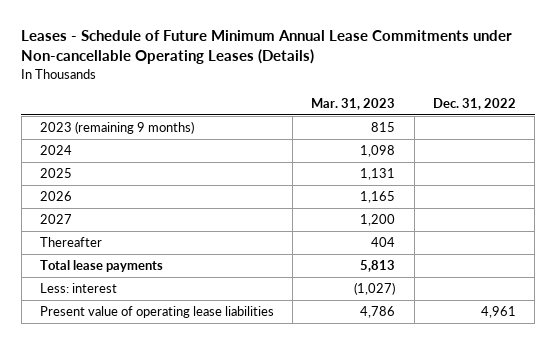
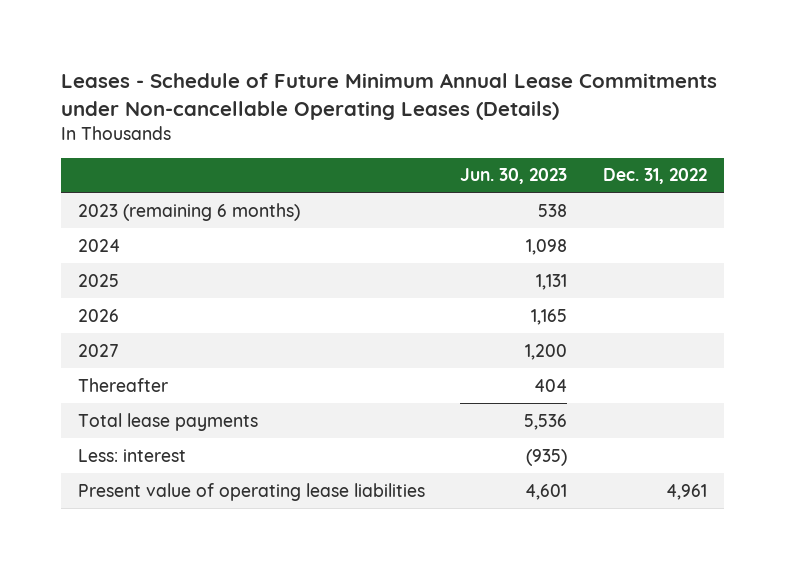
- | Mar. 31, 2023 | Dec. 31, 2022
+ | Jun. 30, 2023 | Dec. 31, 2022
- 2023 (remaining 9 months) | 815 |
+ 2023 (remaining 6 months) | 538 |

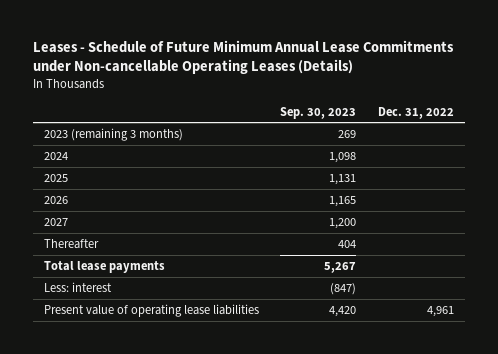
- | Jun. 30, 2023 | Dec. 31, 2022
+ | Sep. 30, 2023 | Dec. 31, 2022
- 2023 (remaining 6 months) | 538 |
+ 2023 (remaining 3 months) | 269 |

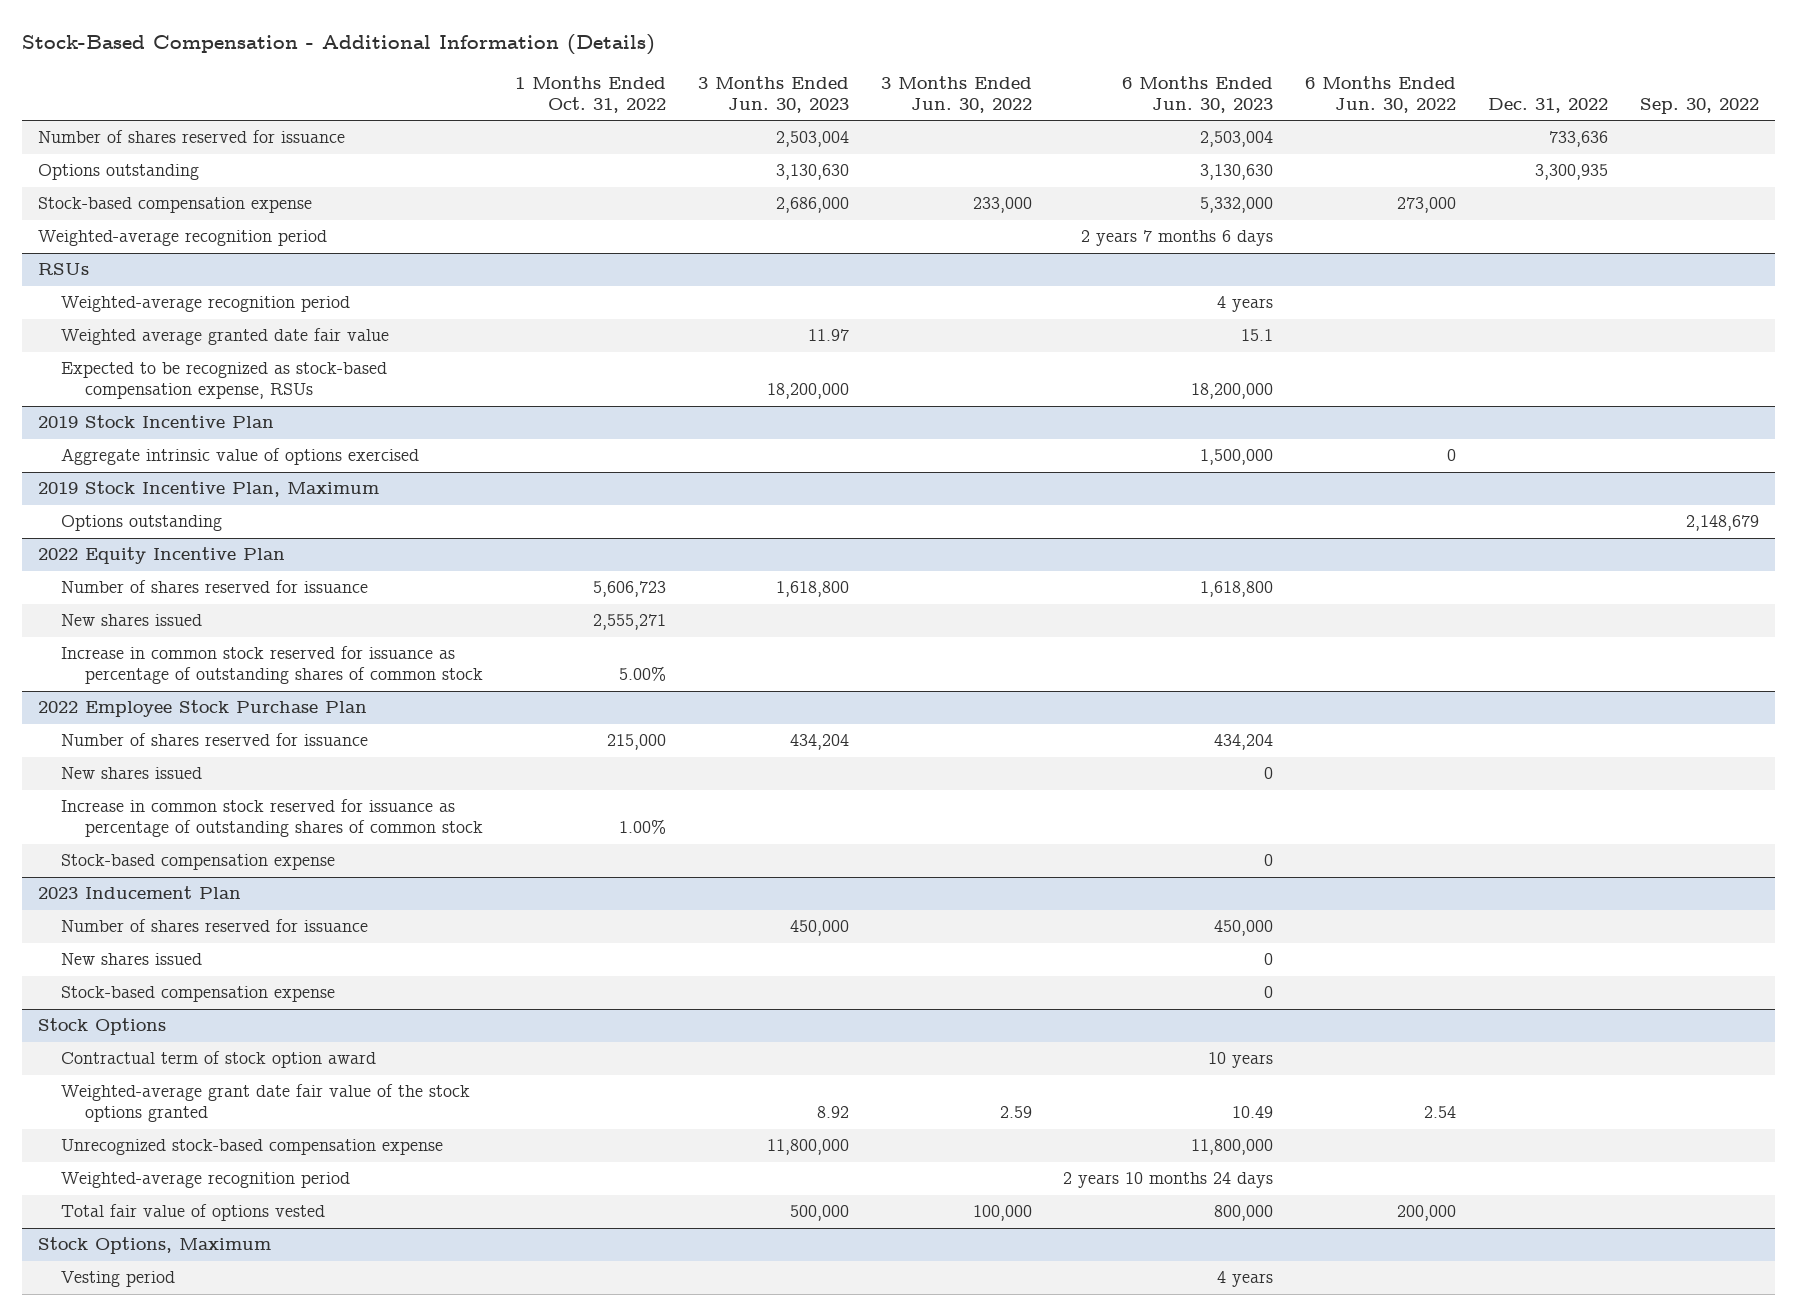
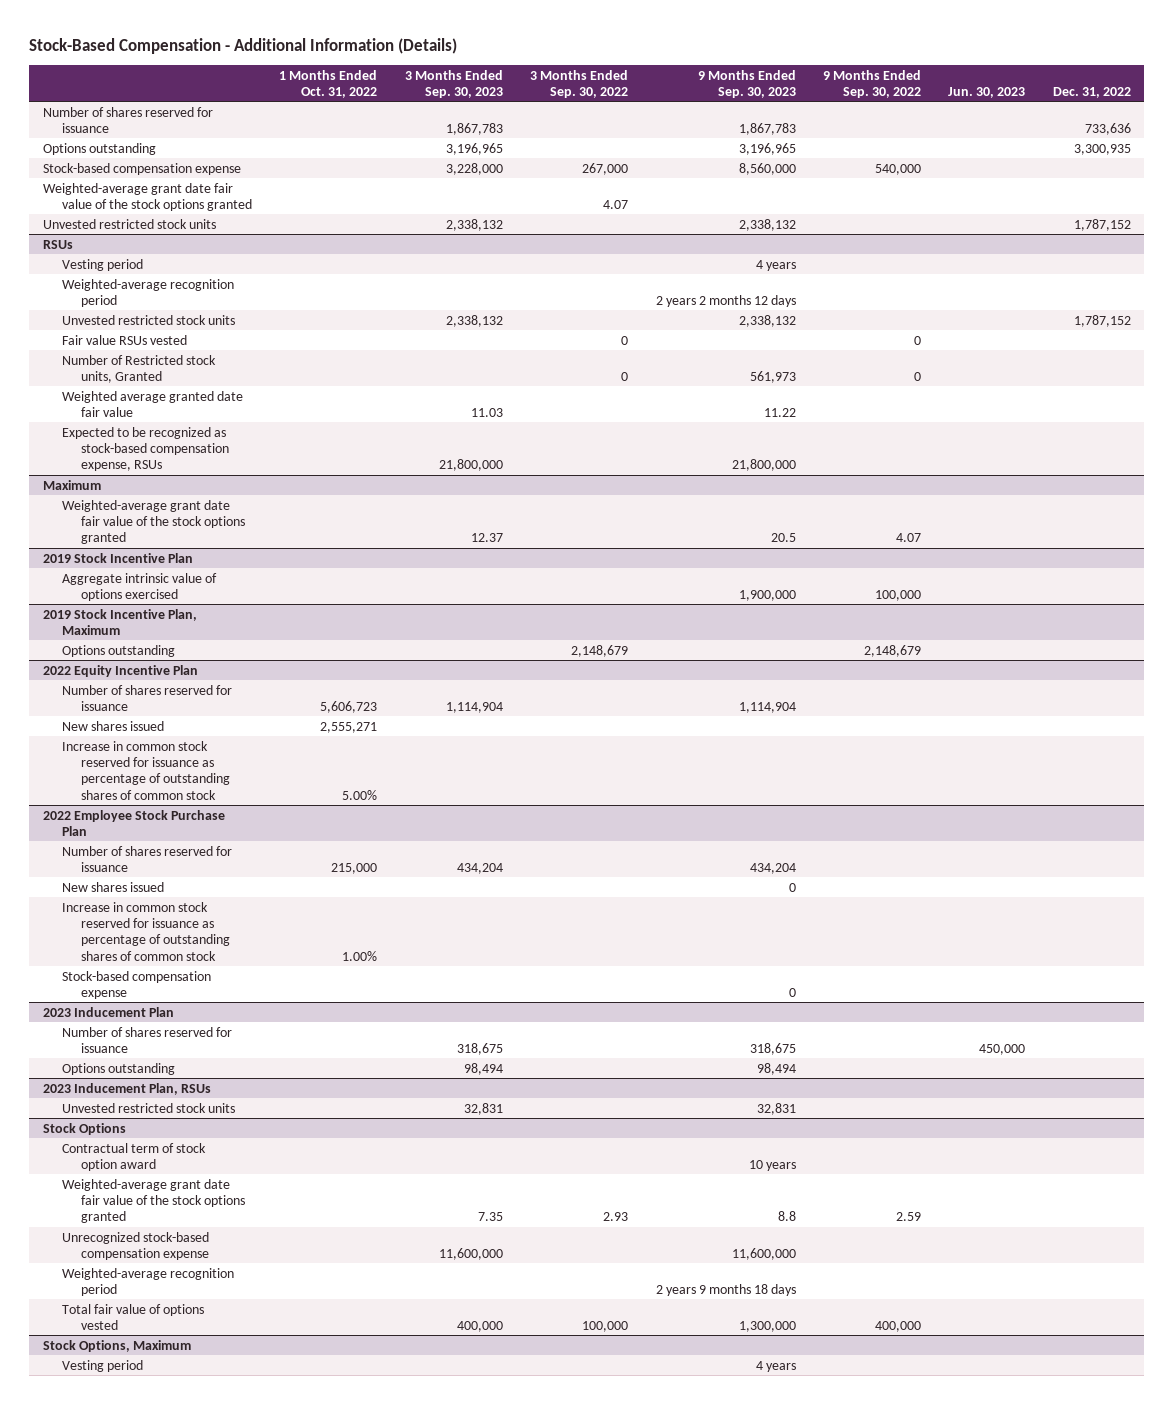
- | 1 Months Ended Oct. 31, 2022 | 3 Months Ended Jun. 30, 2023 | 3 Months Ended Jun. 30, 2022 | 6 Months Ended Jun. 30, 2023 | 6 Months Ended Jun. 30, 2022 | Dec. 31, 2022 | Sep. 30, 2022
+ | 1 Months Ended Oct. 31, 2022 | 3 Months Ended Sep. 30, 2023 | 3 Months Ended Sep. 30, 2022 | 9 Months Ended Sep. 30, 2023 | 9 Months Ended Sep. 30, 2022 | Jun. 30, 2023 | Dec. 31, 2022
- Weighted-average recognition period | | | | 2 years 7 months 6 days | | |
+ Weighted-average grant date fair value of the stock options granted | | | 4.07 | | | |
+ Unvested restricted stock units | | 2,338,132 | | 2,338,132 | | | 1,787,152
@ RSUs
+ Vesting period | | | | 4 years | | |
+ Unvested restricted stock units | | 2,338,132 | | 2,338,132 | | | 1,787,152
+ Fair value RSUs vested | | | 0 | | 0 | |
+ Number of Restricted stock units, Granted | | | 0 | 561,973 | 0 | |
+ Maximum
+ Weighted-average grant date fair value of the stock options granted | | 12.37 | | 20.5 | 4.07 | |
@ 2023 Inducement Plan
- New shares issued | | | | 0 | | |
- Stock-based compensation expense | | | | 0 | | |
+ Options outstanding | | 98,494 | | 98,494 | | |
+ 2023 Inducement Plan, RSUs
+ Unvested restricted stock units | | 32,831 | | 32,831 | | |

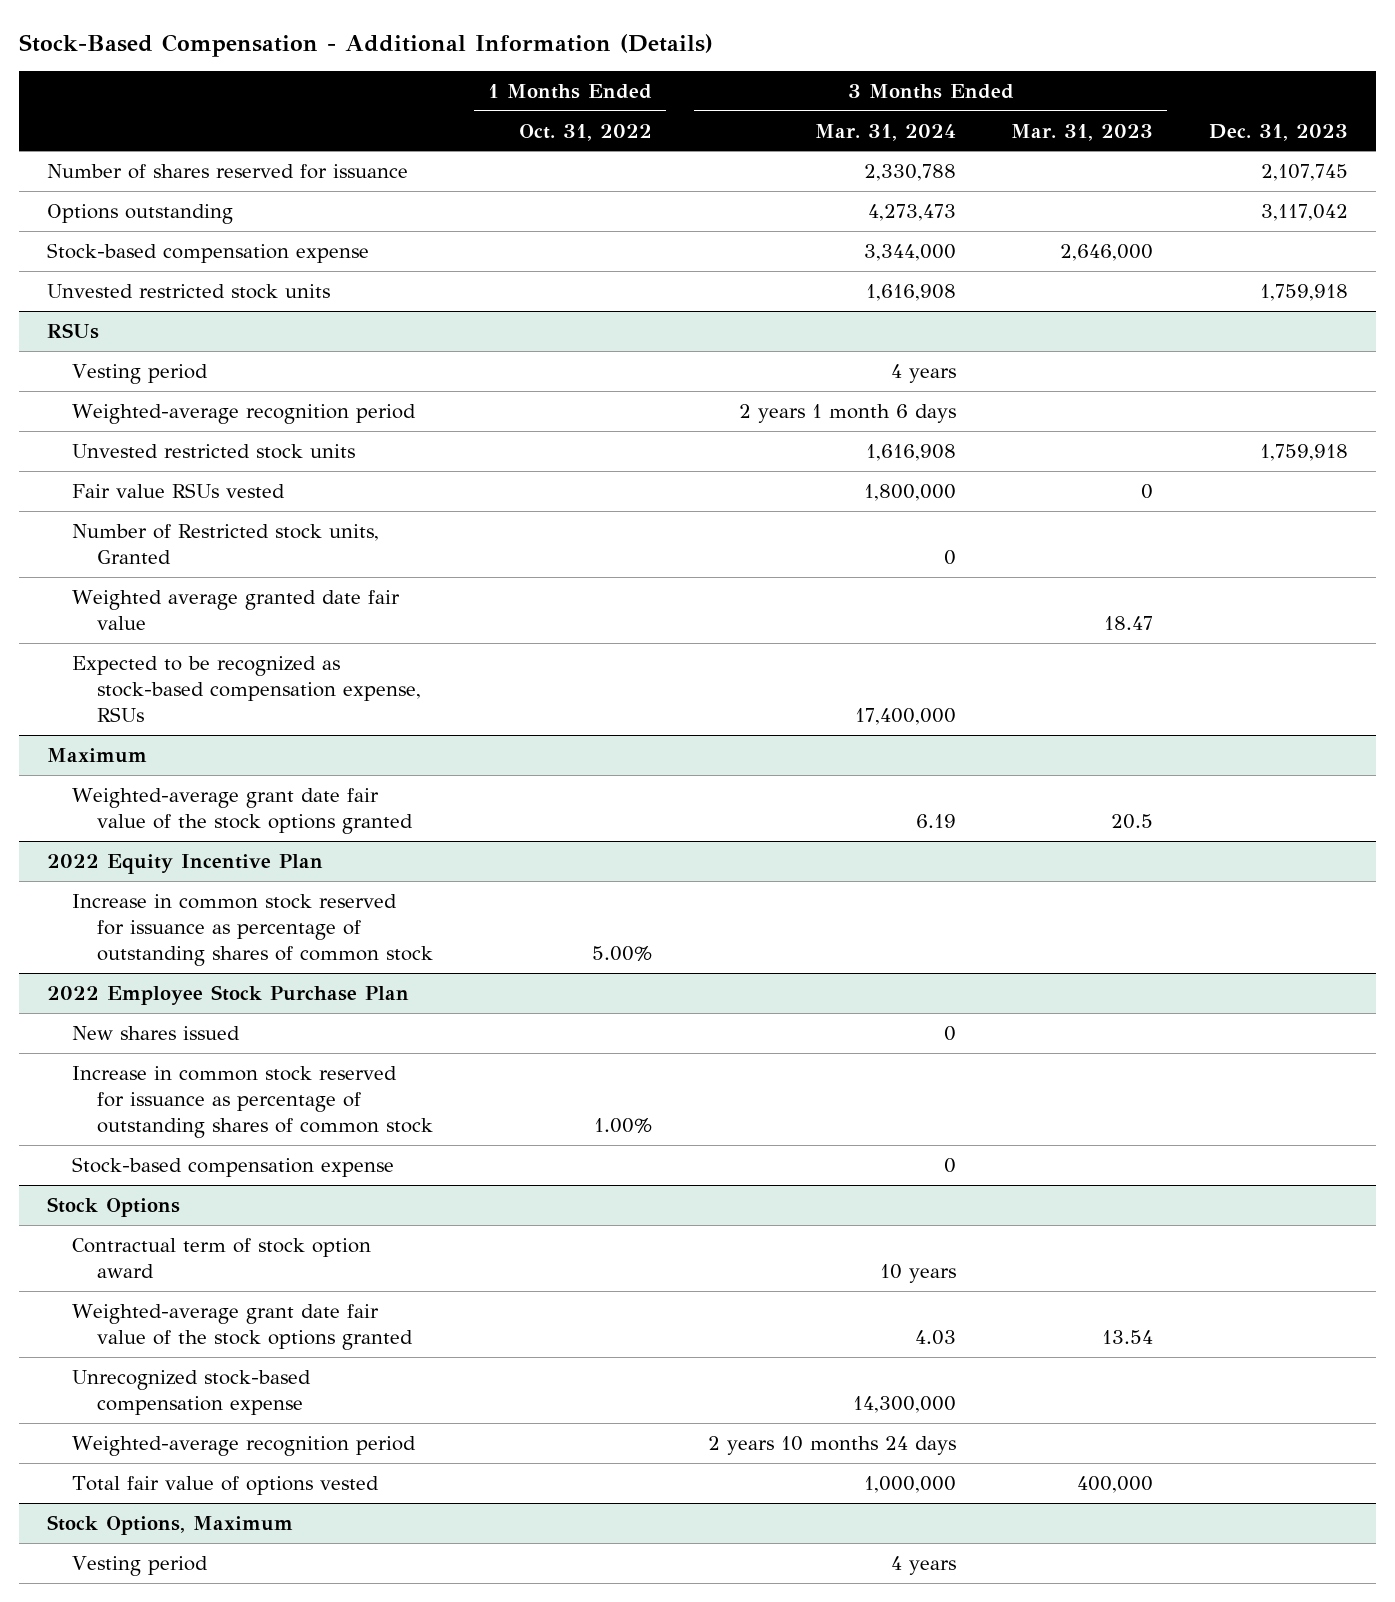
- | 1 Months Ended Oct. 31, 2022 | 3 Months Ended Sep. 30, 2023 | 3 Months Ended Sep. 30, 2022 | 9 Months Ended Sep. 30, 2023 | 9 Months Ended Sep. 30, 2022 | Jun. 30, 2023 | Dec. 31, 2022
+ | 1 Months Ended Oct. 31, 2022 | 3 Months Ended Mar. 31, 2024 | 3 Months Ended Mar. 31, 2023 | Dec. 31, 2023
- Weighted-average grant date fair value of the stock options granted | | | 4.07 | | | |
- 2019 Stock Incentive Plan
- Aggregate intrinsic value of options exercised | | | | 1,900,000 | 100,000 | |
- 2019 Stock Incentive Plan, Maximum
- Options outstanding | | | 2,148,679 | | 2,148,679 | |
@ 2022 Equity Incentive Plan
- Number of shares reserved for issuance | 5,606,723 | 1,114,904 | | 1,114,904 | | |
- New shares issued | 2,555,271 | | | | | |
@ 2022 Employee Stock Purchase Plan
- Number of shares reserved for issuance | 215,000 | 434,204 | | 434,204 | | |
- 2023 Inducement Plan
- Number of shares reserved for issuance | | 318,675 | | 318,675 | | 450,000 |
- Options outstanding | | 98,494 | | 98,494 | | |
- 2023 Inducement Plan, RSUs
- Unvested restricted stock units | | 32,831 | | 32,831 | | |

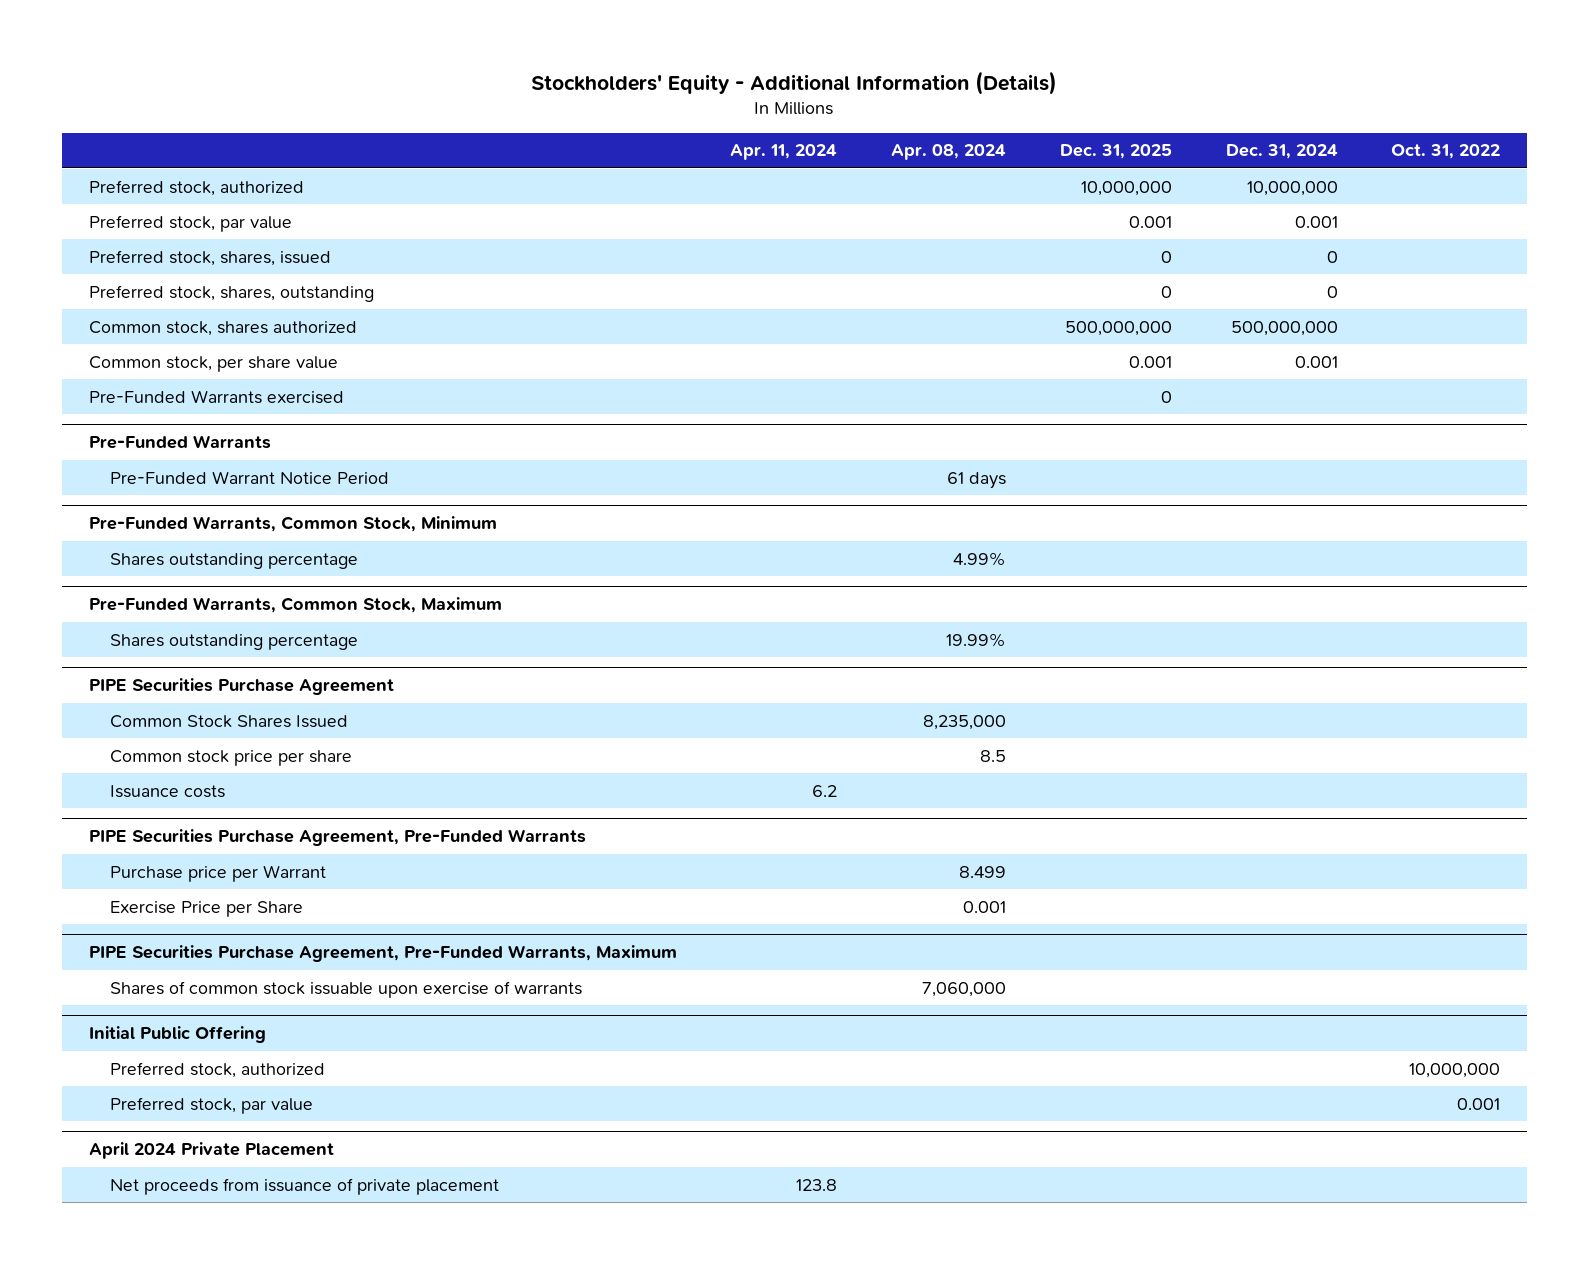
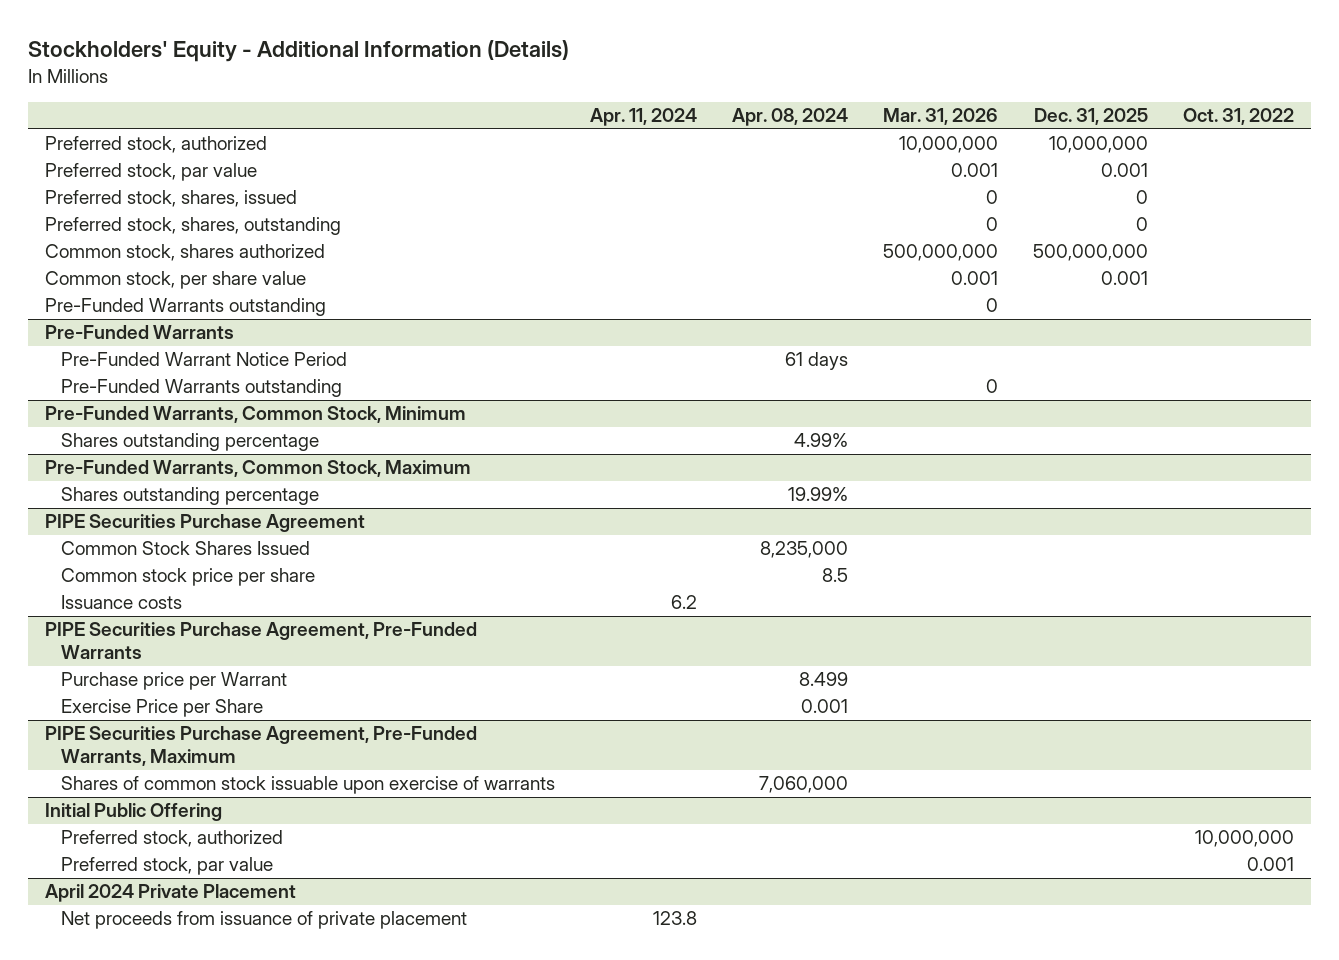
- | Apr. 11, 2024 | Apr. 08, 2024 | Dec. 31, 2025 | Dec. 31, 2024 | Oct. 31, 2022
+ | Apr. 11, 2024 | Apr. 08, 2024 | Mar. 31, 2026 | Dec. 31, 2025 | Oct. 31, 2022
- Pre-Funded Warrants exercised | | | 0 | |
+ Pre-Funded Warrants outstanding | | | 0 | |
@ Pre-Funded Warrants
+ Pre-Funded Warrants outstanding | | | 0 | |

